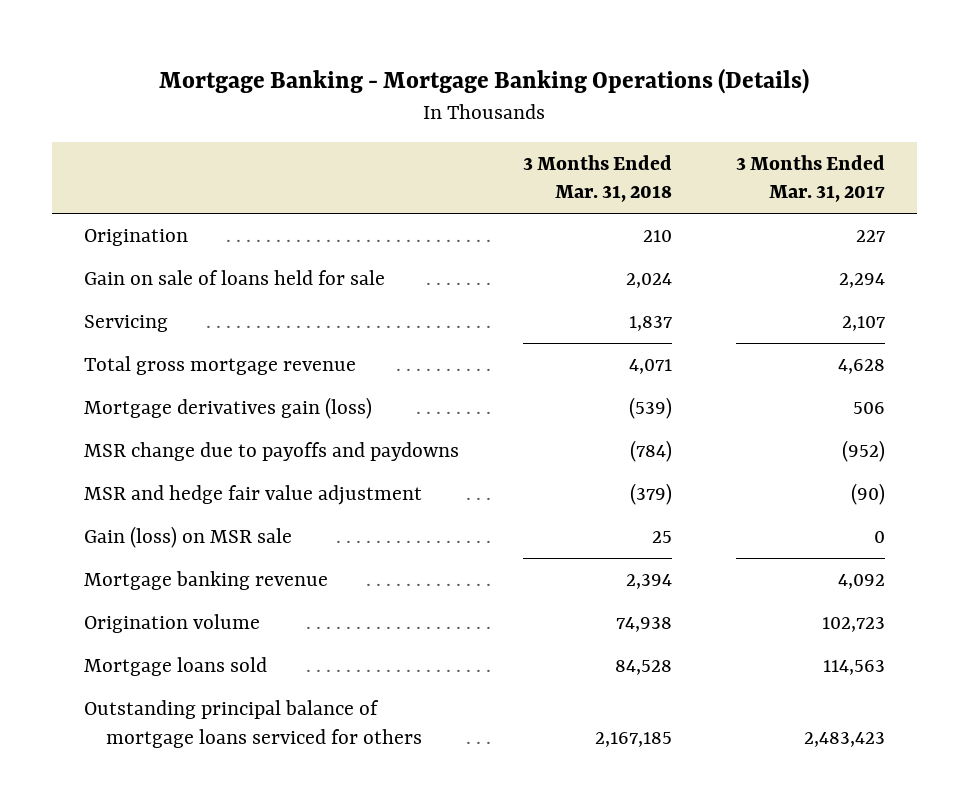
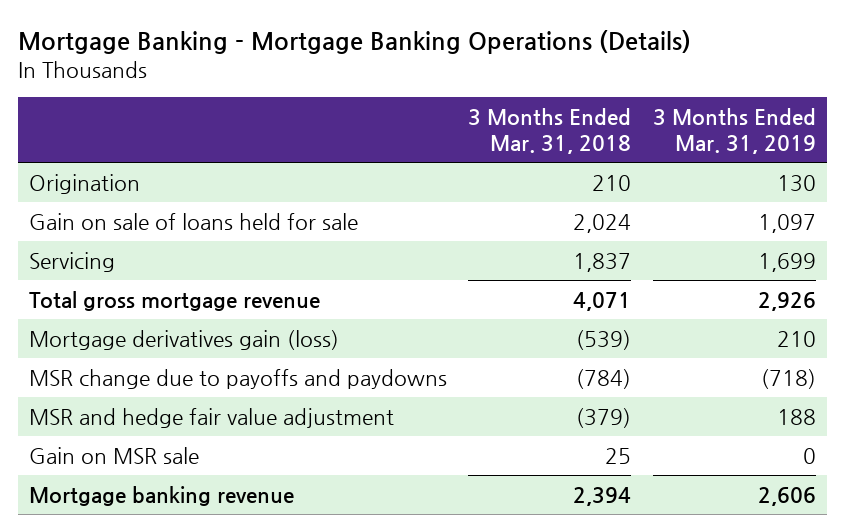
- | 3 Months Ended Mar. 31, 2018 | 3 Months Ended Mar. 31, 2017
+ | 3 Months Ended Mar. 31, 2018 | 3 Months Ended Mar. 31, 2019
- Gain (loss) on MSR sale | 25 | 0
+ Gain on MSR sale | 25 | 0
- Origination volume | 74,938 | 102,723
- Mortgage loans sold | 84,528 | 114,563
- Outstanding principal balance of mortgage loans serviced for others | 2,167,185 | 2,483,423

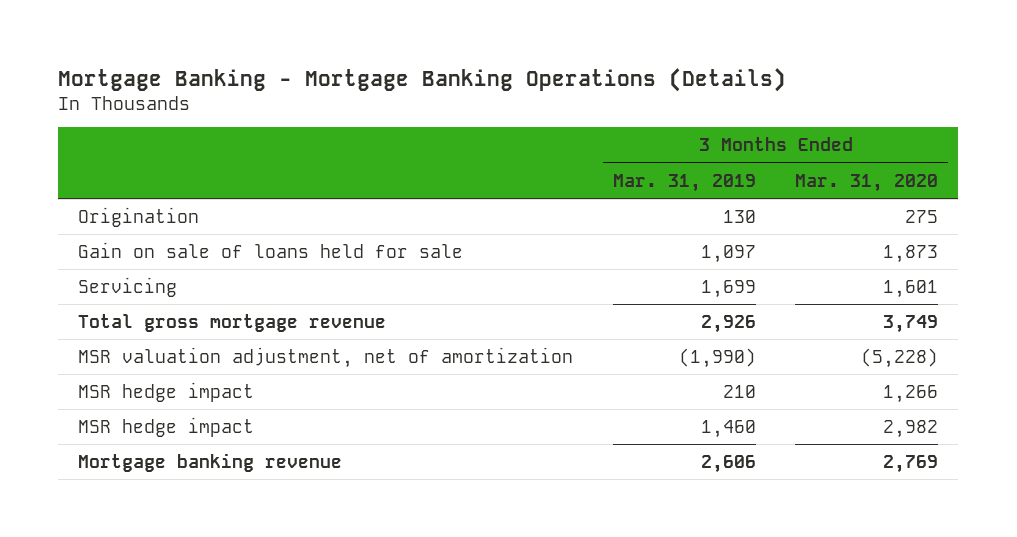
- | 3 Months Ended Mar. 31, 2018 | 3 Months Ended Mar. 31, 2019
+ | 3 Months Ended Mar. 31, 2019 | 3 Months Ended Mar. 31, 2020
- Mortgage derivatives gain (loss) | (539) | 210
- MSR change due to payoffs and paydowns | (784) | (718)
- MSR and hedge fair value adjustment | (379) | 188
- Gain on MSR sale | 25 | 0
+ MSR valuation adjustment, net of amortization | (1,990) | (5,228)
+ MSR hedge impact | 210 | 1,266
+ MSR hedge impact | 1,460 | 2,982

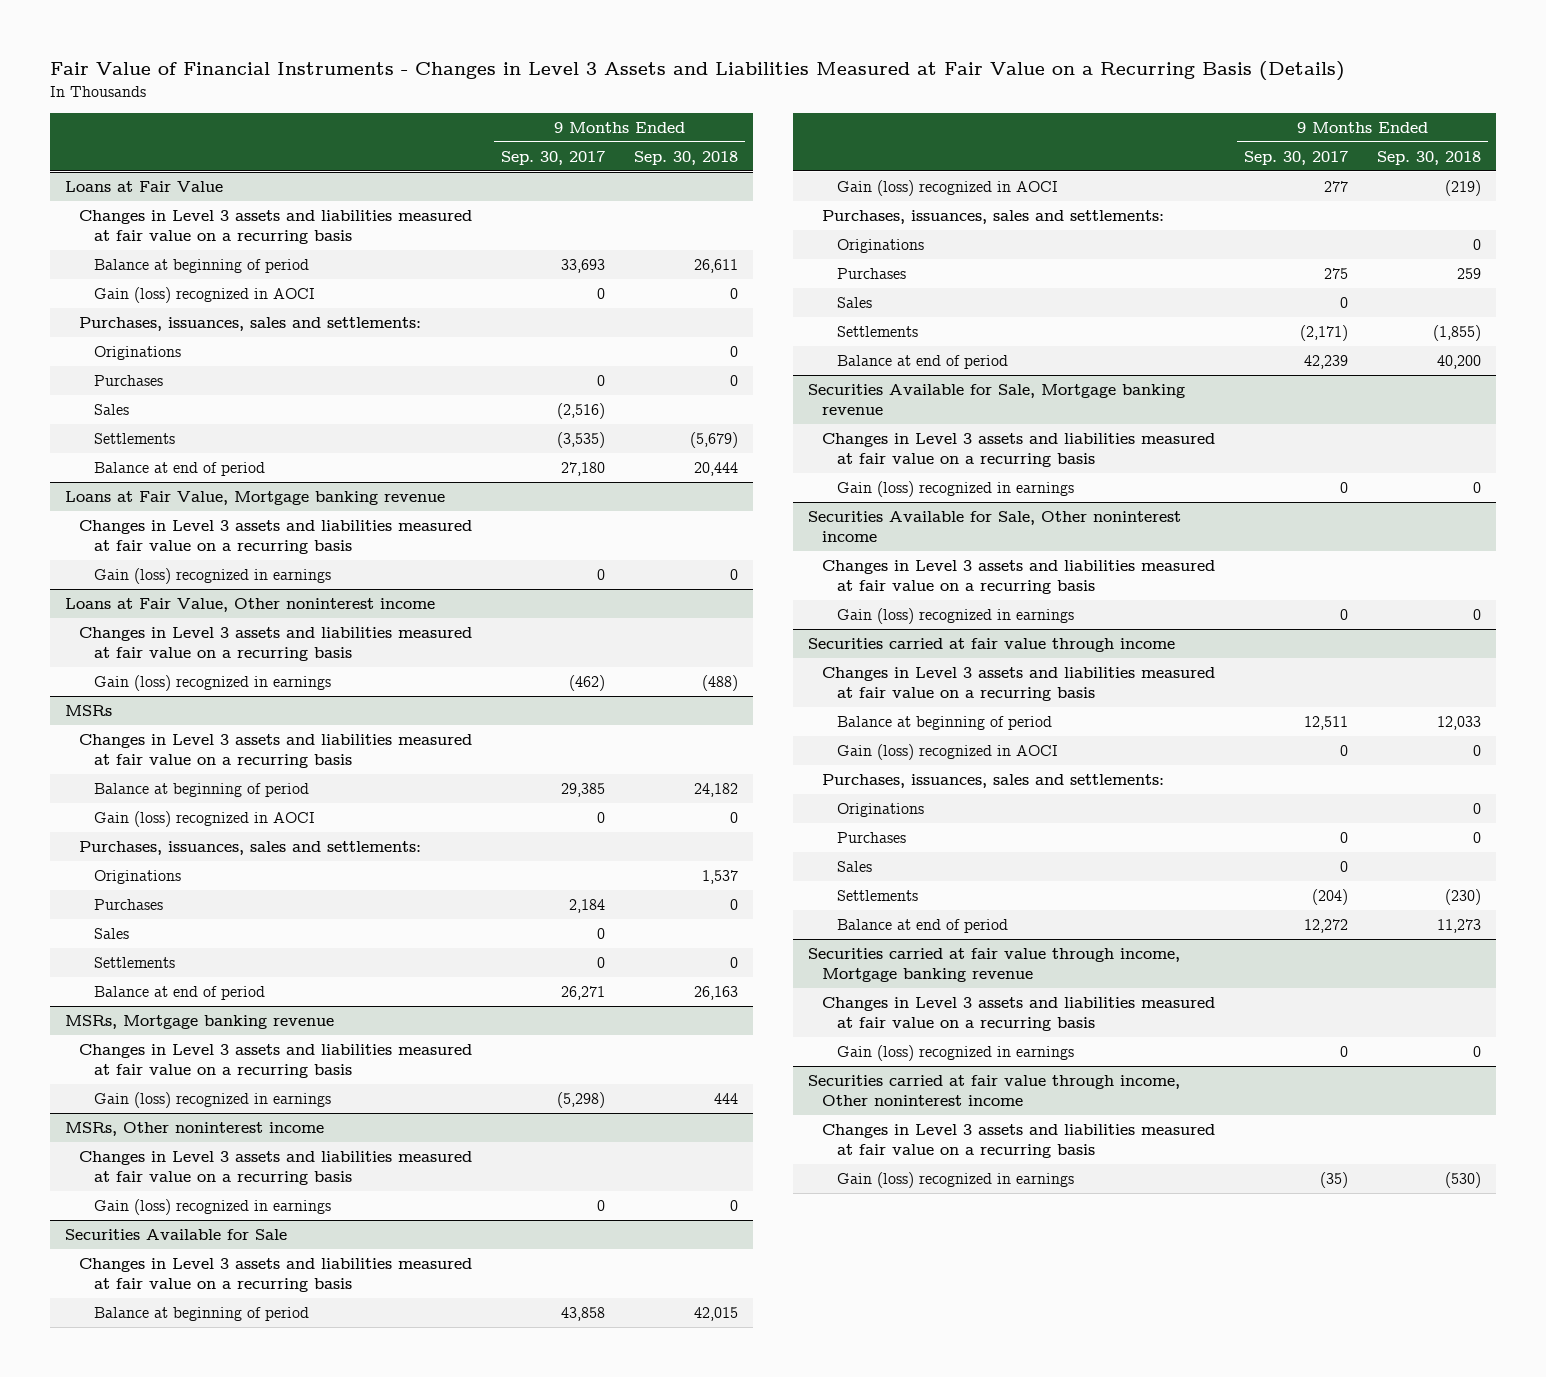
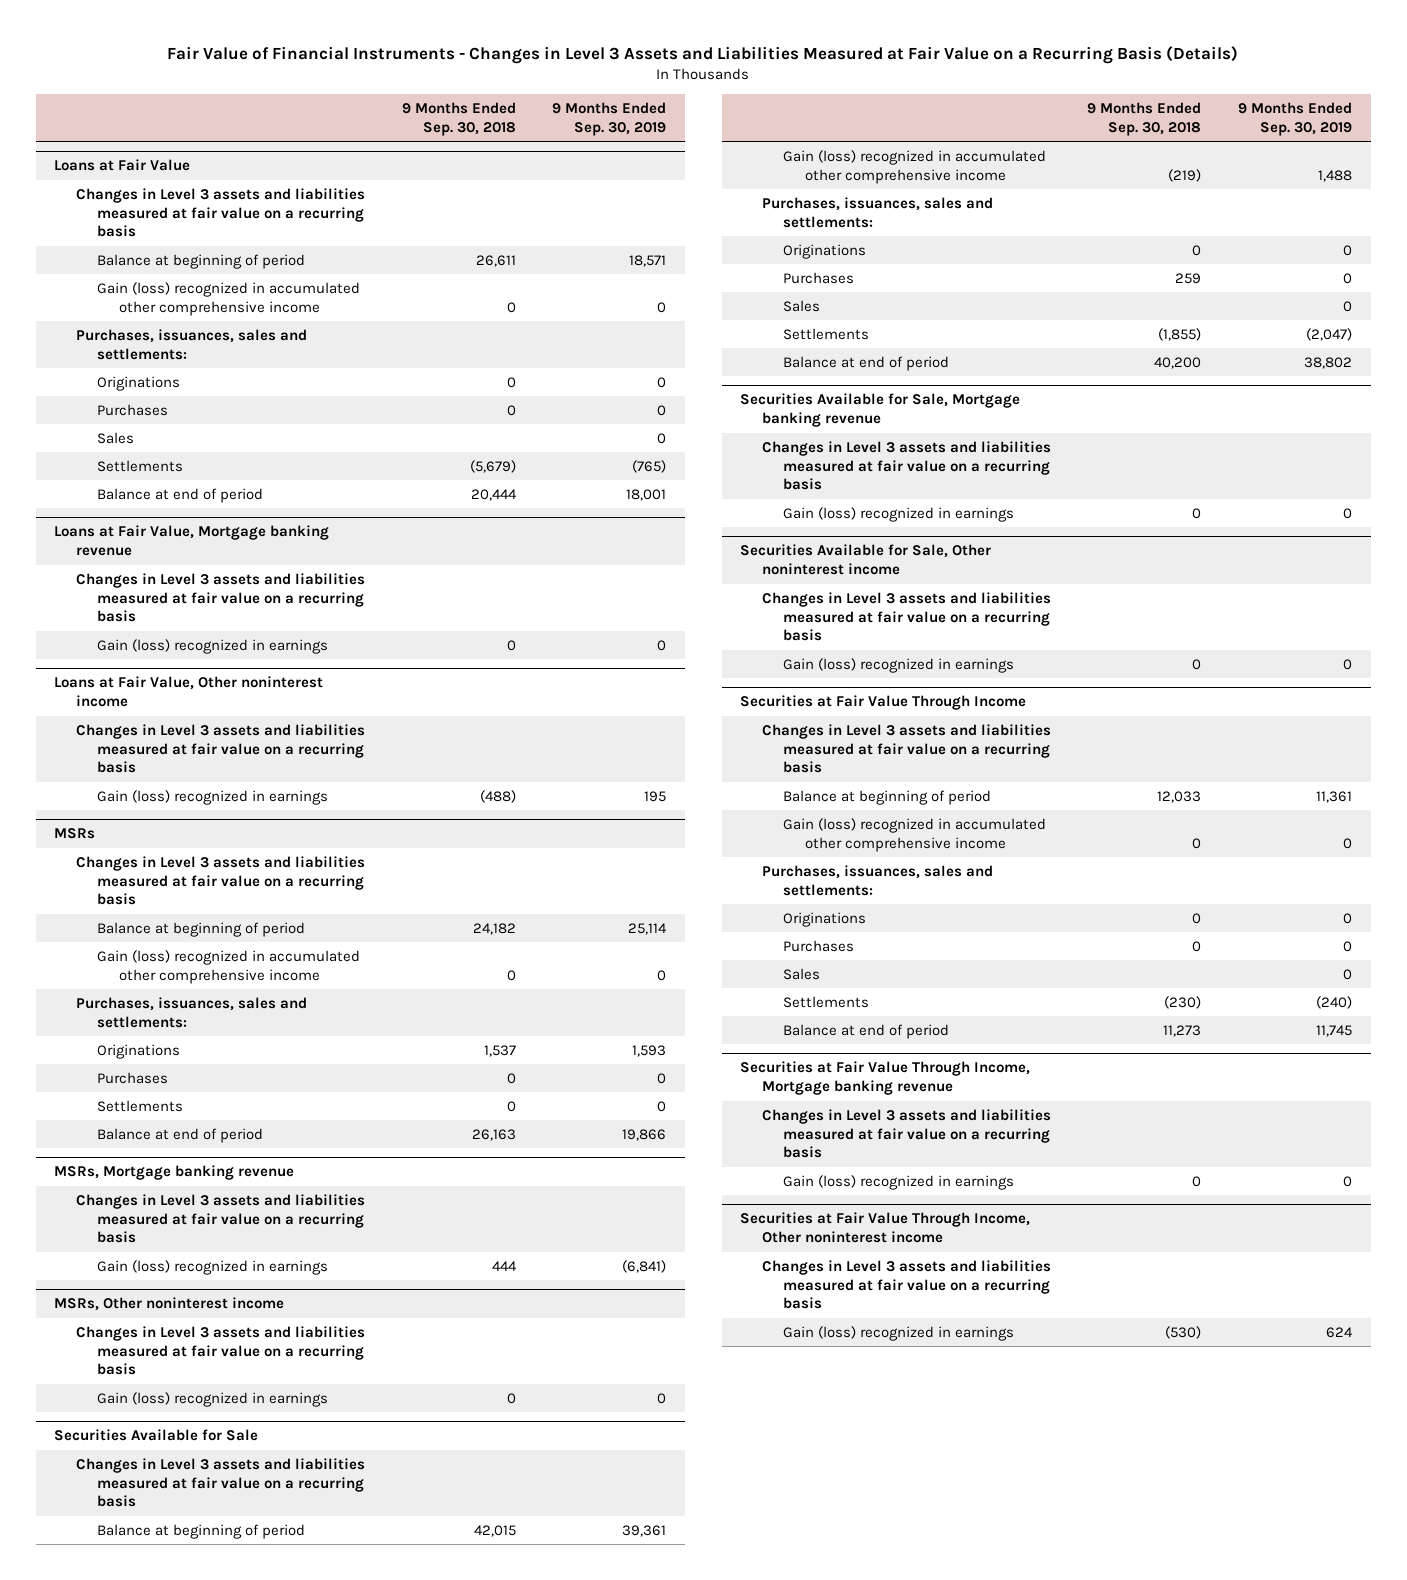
- | 9 Months Ended Sep. 30, 2017 | 9 Months Ended Sep. 30, 2018
+ | 9 Months Ended Sep. 30, 2018 | 9 Months Ended Sep. 30, 2019
@ Loans at Fair Value
- Gain (loss) recognized in AOCI | 0 | 0
+ Gain (loss) recognized in accumulated other comprehensive income | 0 | 0
@ MSRs
- Gain (loss) recognized in AOCI | 0 | 0
+ Gain (loss) recognized in accumulated other comprehensive income | 0 | 0
- Sales | 0 |
@ Securities Available for Sale
- Gain (loss) recognized in AOCI | 277 | (219)
+ Gain (loss) recognized in accumulated other comprehensive income | (219) | 1,488
- Securities carried at fair value through income
+ Securities at Fair Value Through Income
- Gain (loss) recognized in AOCI | 0 | 0
+ Gain (loss) recognized in accumulated other comprehensive income | 0 | 0
- Securities carried at fair value through income, Mortgage banking revenue
+ Securities at Fair Value Through Income, Mortgage banking revenue
- Securities carried at fair value through income, Other noninterest income
+ Securities at Fair Value Through Income, Other noninterest income

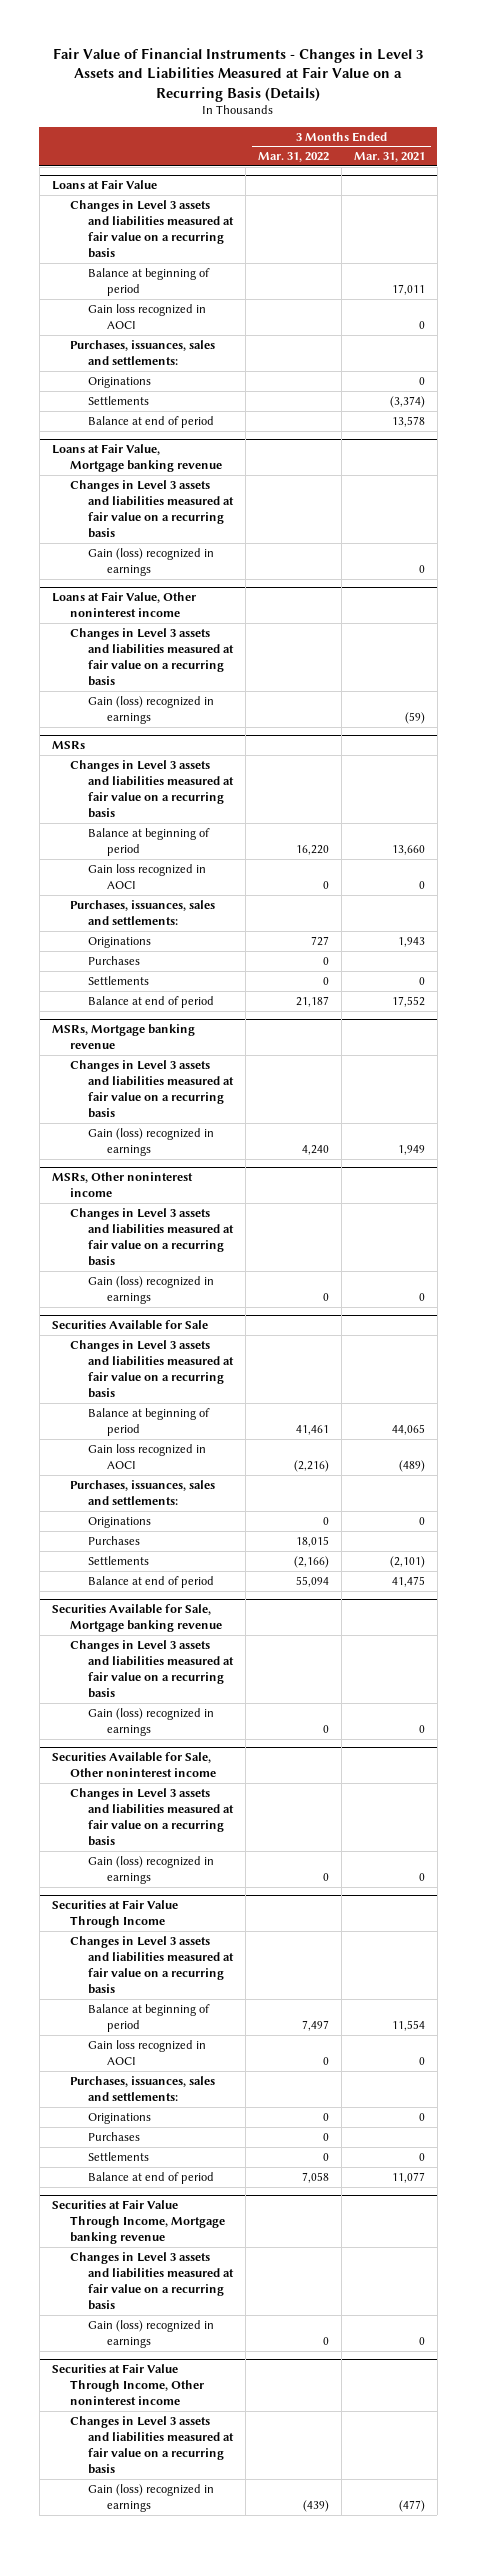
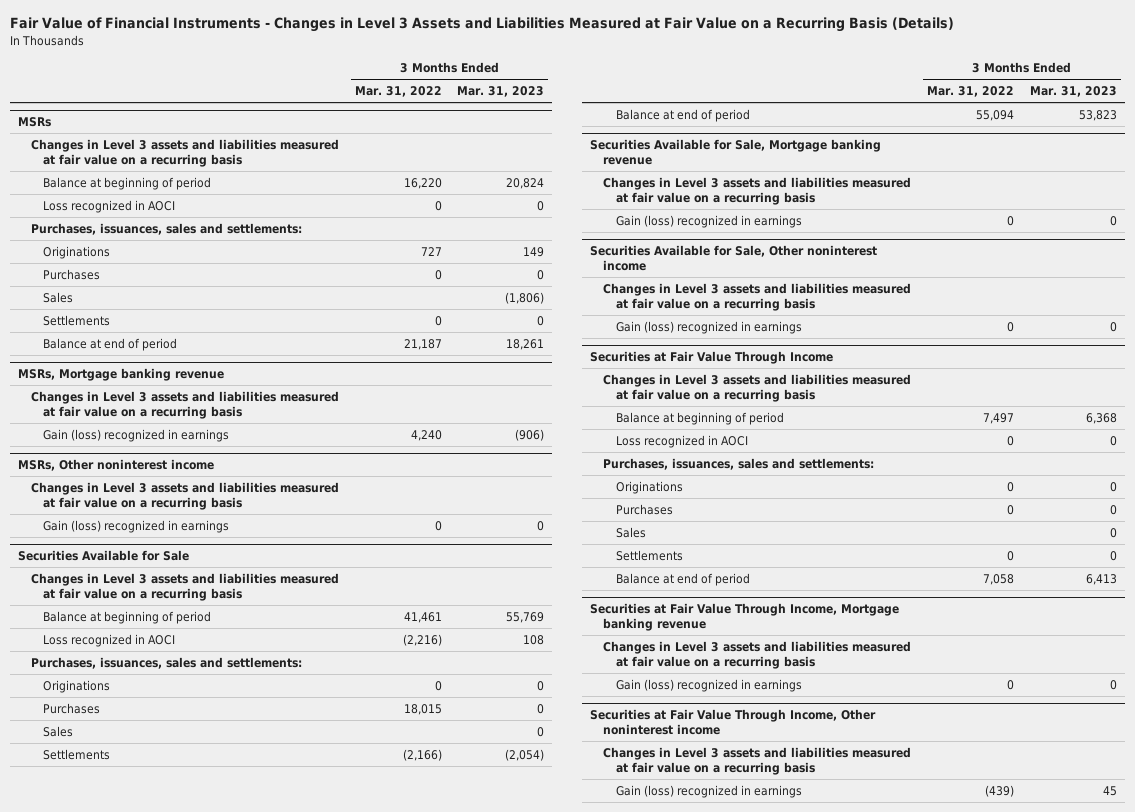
- | 3 Months Ended Mar. 31, 2022 | 3 Months Ended Mar. 31, 2021
+ | 3 Months Ended Mar. 31, 2022 | 3 Months Ended Mar. 31, 2023
- Loans at Fair Value
- Changes in Level 3 assets and liabilities measured at fair value on a recurring basis
- Balance at beginning of period | | 17,011
- Gain loss recognized in AOCI | | 0
- Purchases, issuances, sales and settlements:
- Originations | | 0
- Settlements | | (3,374)
- Balance at end of period | | 13,578
- Loans at Fair Value, Mortgage banking revenue
- Changes in Level 3 assets and liabilities measured at fair value on a recurring basis
- Gain (loss) recognized in earnings | | 0
- Loans at Fair Value, Other noninterest income
- Changes in Level 3 assets and liabilities measured at fair value on a recurring basis
- Gain (loss) recognized in earnings | | (59)
@ MSRs
- Gain loss recognized in AOCI | 0 | 0
+ Loss recognized in AOCI | 0 | 0
+ Sales | | (1,806)
@ Securities Available for Sale
- Gain loss recognized in AOCI | (2,216) | (489)
+ Loss recognized in AOCI | (2,216) | 108
+ Sales | | 0
@ Securities at Fair Value Through Income
- Gain loss recognized in AOCI | 0 | 0
+ Loss recognized in AOCI | 0 | 0
+ Sales | | 0

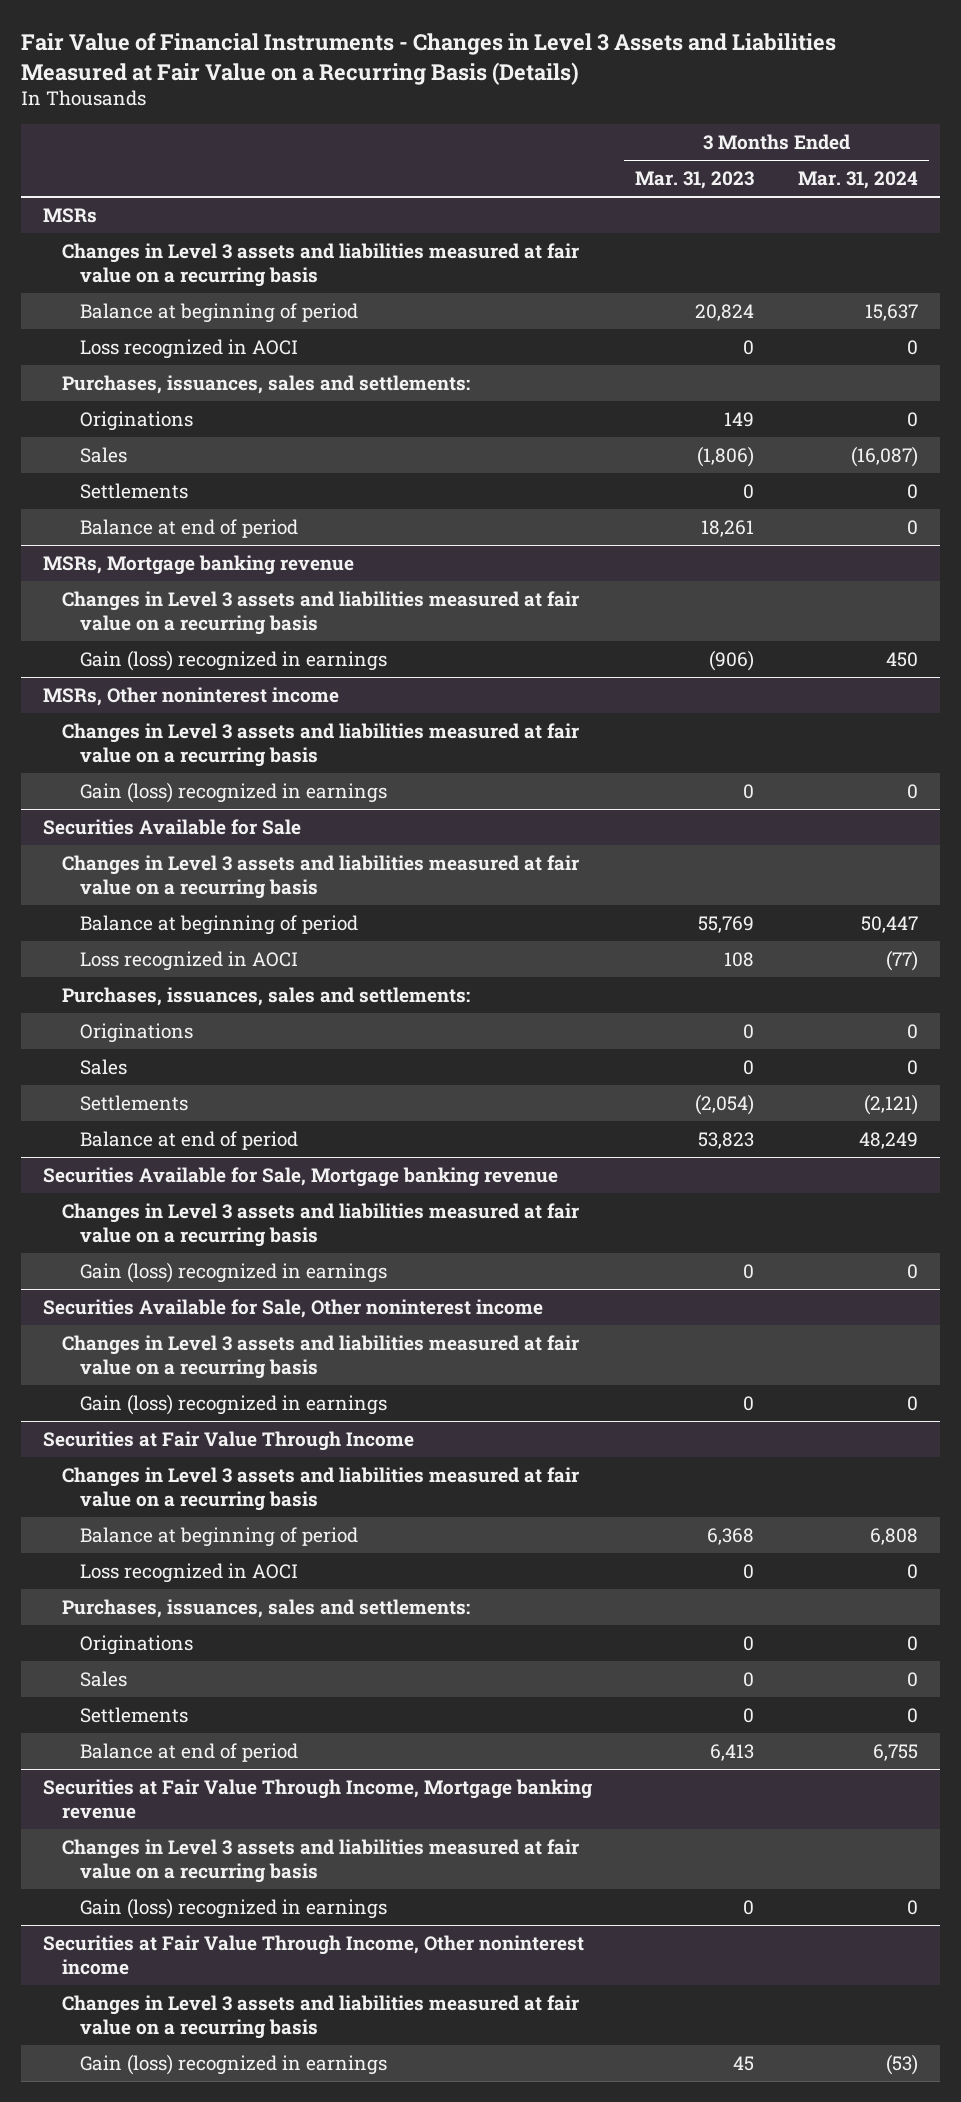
- | 3 Months Ended Mar. 31, 2022 | 3 Months Ended Mar. 31, 2023
+ | 3 Months Ended Mar. 31, 2023 | 3 Months Ended Mar. 31, 2024
@ MSRs
- Purchases | 0 | 0
@ Securities Available for Sale
- Purchases | 18,015 | 0
@ Securities at Fair Value Through Income
- Purchases | 0 | 0

